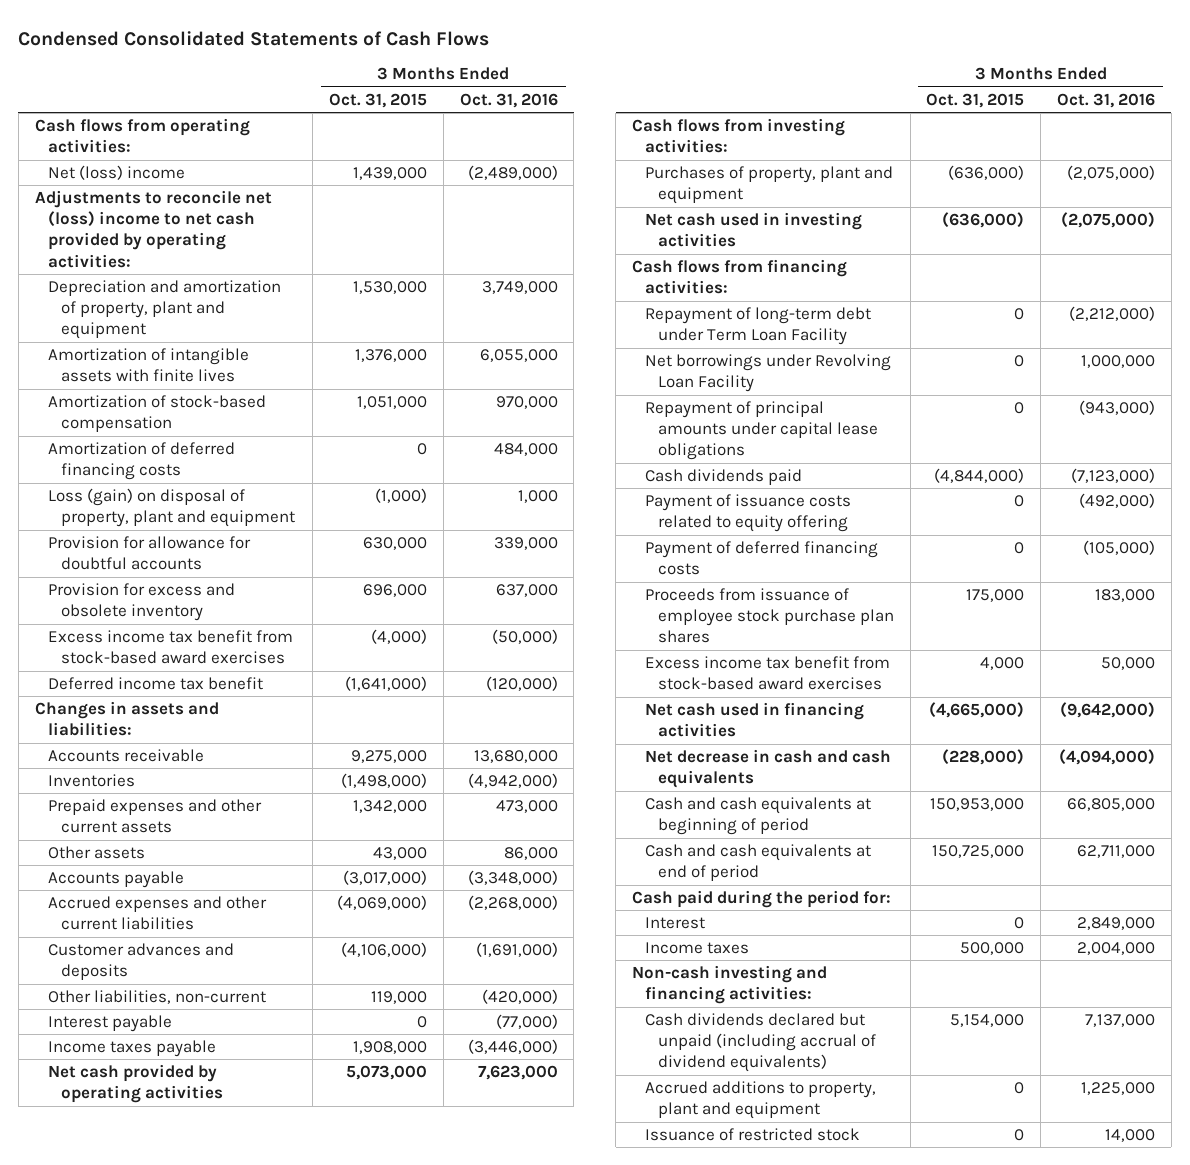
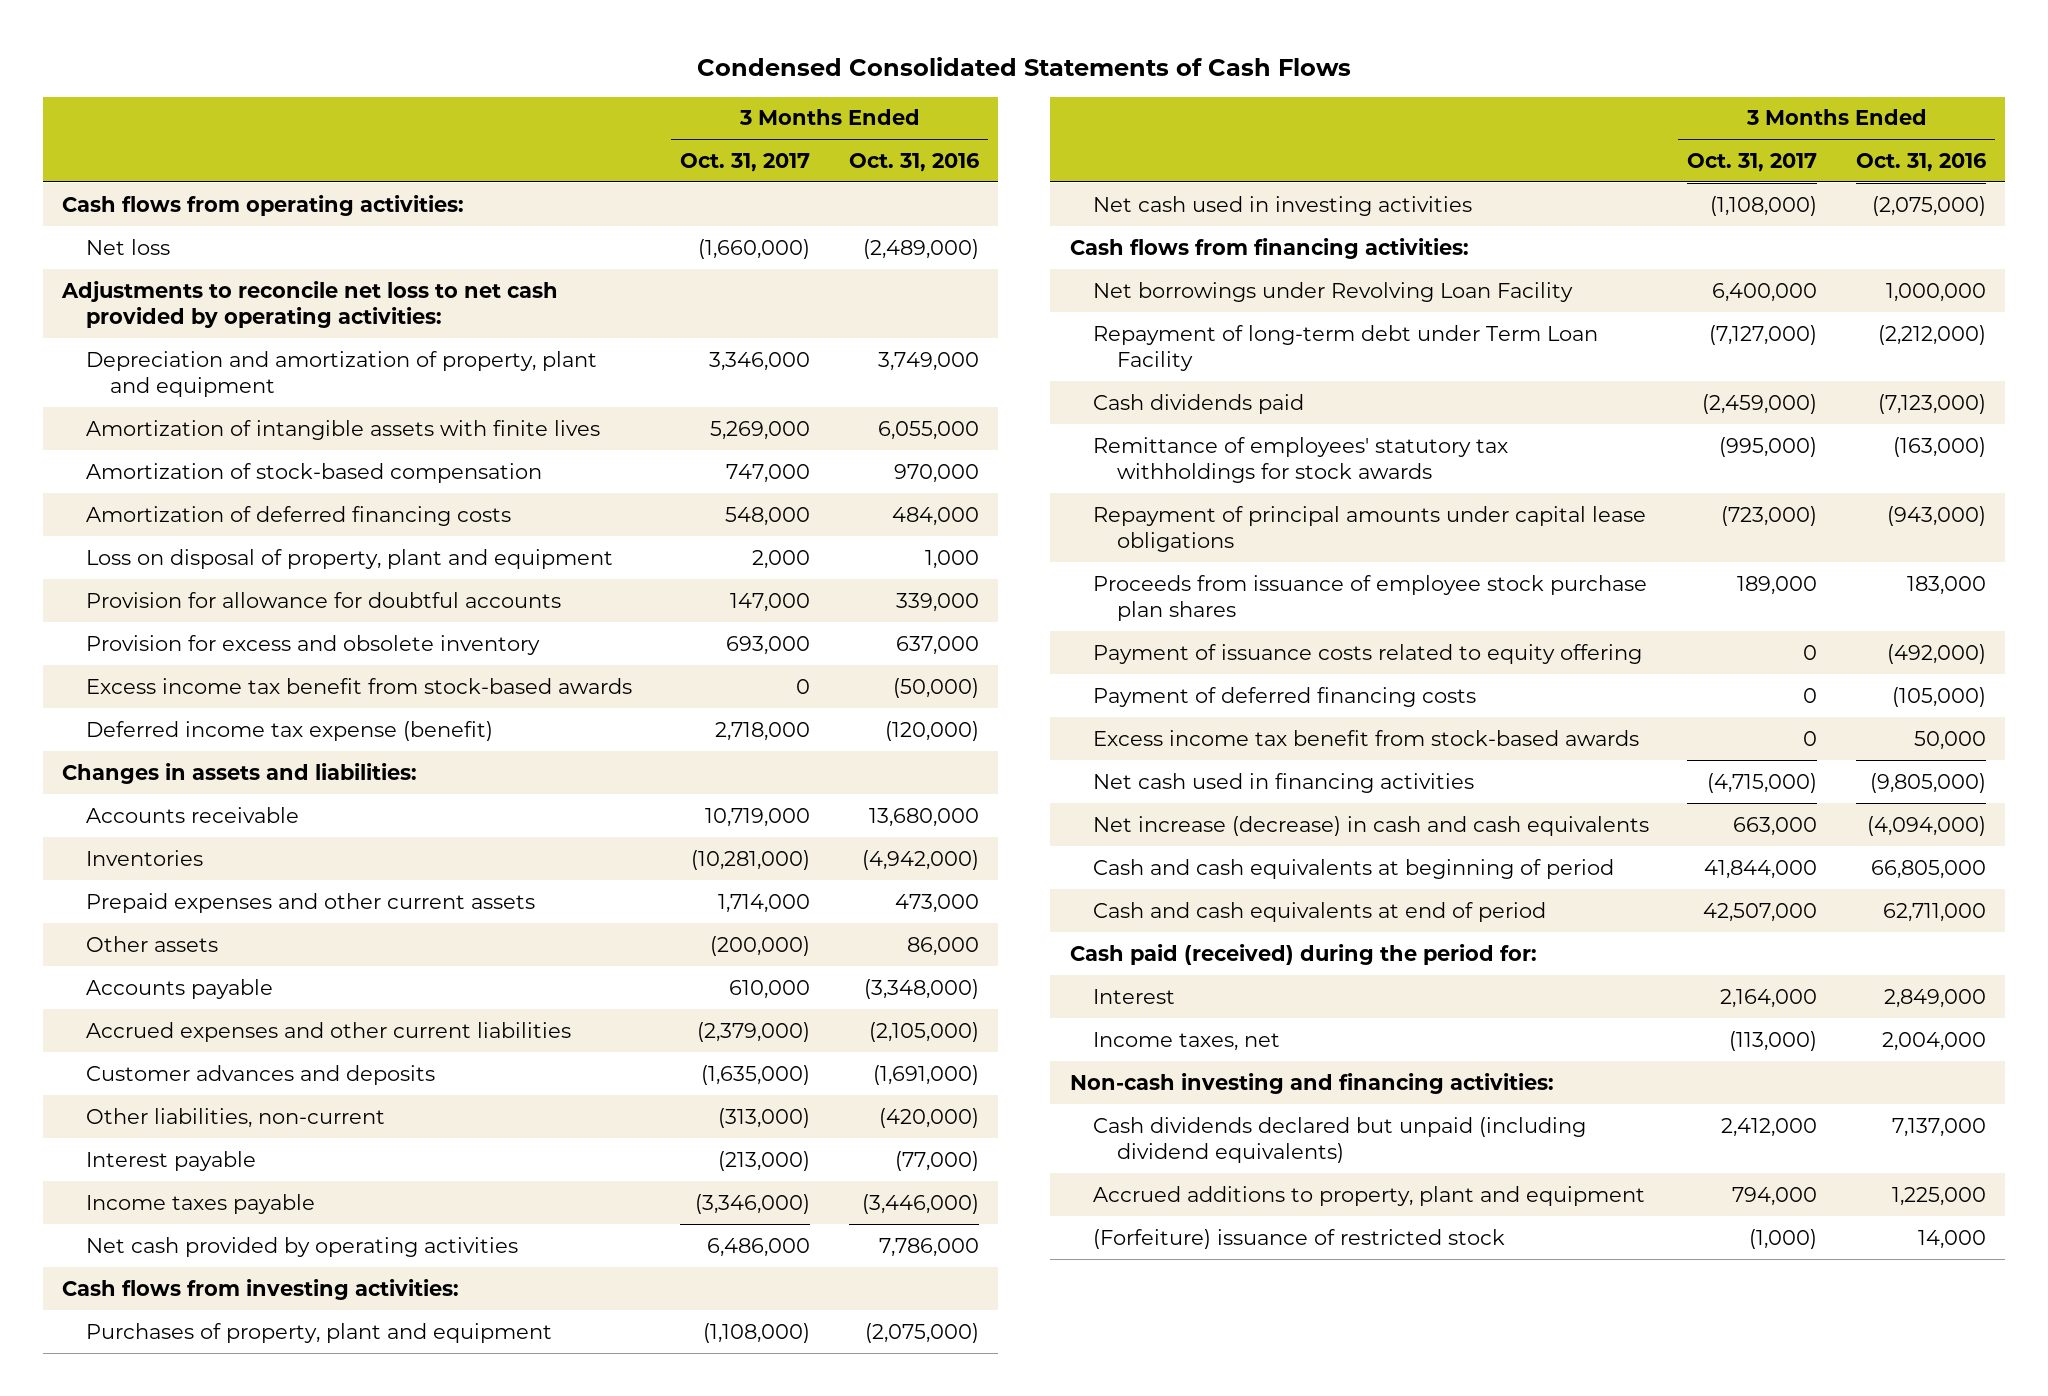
- | 3 Months Ended Oct. 31, 2015 | 3 Months Ended Oct. 31, 2016
+ | 3 Months Ended Oct. 31, 2017 | 3 Months Ended Oct. 31, 2016
- Net (loss) income | 1,439,000 | (2,489,000)
- Adjustments to reconcile net (loss) income to net cash provided by operating activities:
+ Net loss | (1,660,000) | (2,489,000)
+ Adjustments to reconcile net loss to net cash provided by operating activities:
- Loss (gain) on disposal of property, plant and equipment | (1,000) | 1,000
+ Loss on disposal of property, plant and equipment | 2,000 | 1,000
- Excess income tax benefit from stock-based award exercises | (4,000) | (50,000)
- Deferred income tax benefit | (1,641,000) | (120,000)
+ Excess income tax benefit from stock-based awards | 0 | (50,000)
+ Deferred income tax expense (benefit) | 2,718,000 | (120,000)
- Accrued expenses and other current liabilities | (4,069,000) | (2,268,000)
+ Accrued expenses and other current liabilities | (2,379,000) | (2,105,000)
- Net cash provided by operating activities | 5,073,000 | 7,623,000
+ Net cash provided by operating activities | 6,486,000 | 7,786,000
moved down: Repayment of long-term debt under Term Loan Facility | (7,127,000) | (2,212,000)
+ Remittance of employees' statutory tax withholdings for stock awards | (995,000) | (163,000)
moved down: Repayment of principal amounts under capital lease obligations | (723,000) | (943,000)
moved up: Proceeds from issuance of employee stock purchase plan shares | 189,000 | 183,000
- Excess income tax benefit from stock-based award exercises | 4,000 | 50,000
- Net cash used in financing activities | (4,665,000) | (9,642,000)
- Net decrease in cash and cash equivalents | (228,000) | (4,094,000)
+ Excess income tax benefit from stock-based awards | 0 | 50,000
+ Net cash used in financing activities | (4,715,000) | (9,805,000)
+ Net increase (decrease) in cash and cash equivalents | 663,000 | (4,094,000)
- Cash paid during the period for:
+ Cash paid (received) during the period for:
- Income taxes | 500,000 | 2,004,000
+ Income taxes, net | (113,000) | 2,004,000
- Cash dividends declared but unpaid (including accrual of dividend equivalents) | 5,154,000 | 7,137,000
+ Cash dividends declared but unpaid (including dividend equivalents) | 2,412,000 | 7,137,000
- Issuance of restricted stock | 0 | 14,000
+ (Forfeiture) issuance of restricted stock | (1,000) | 14,000

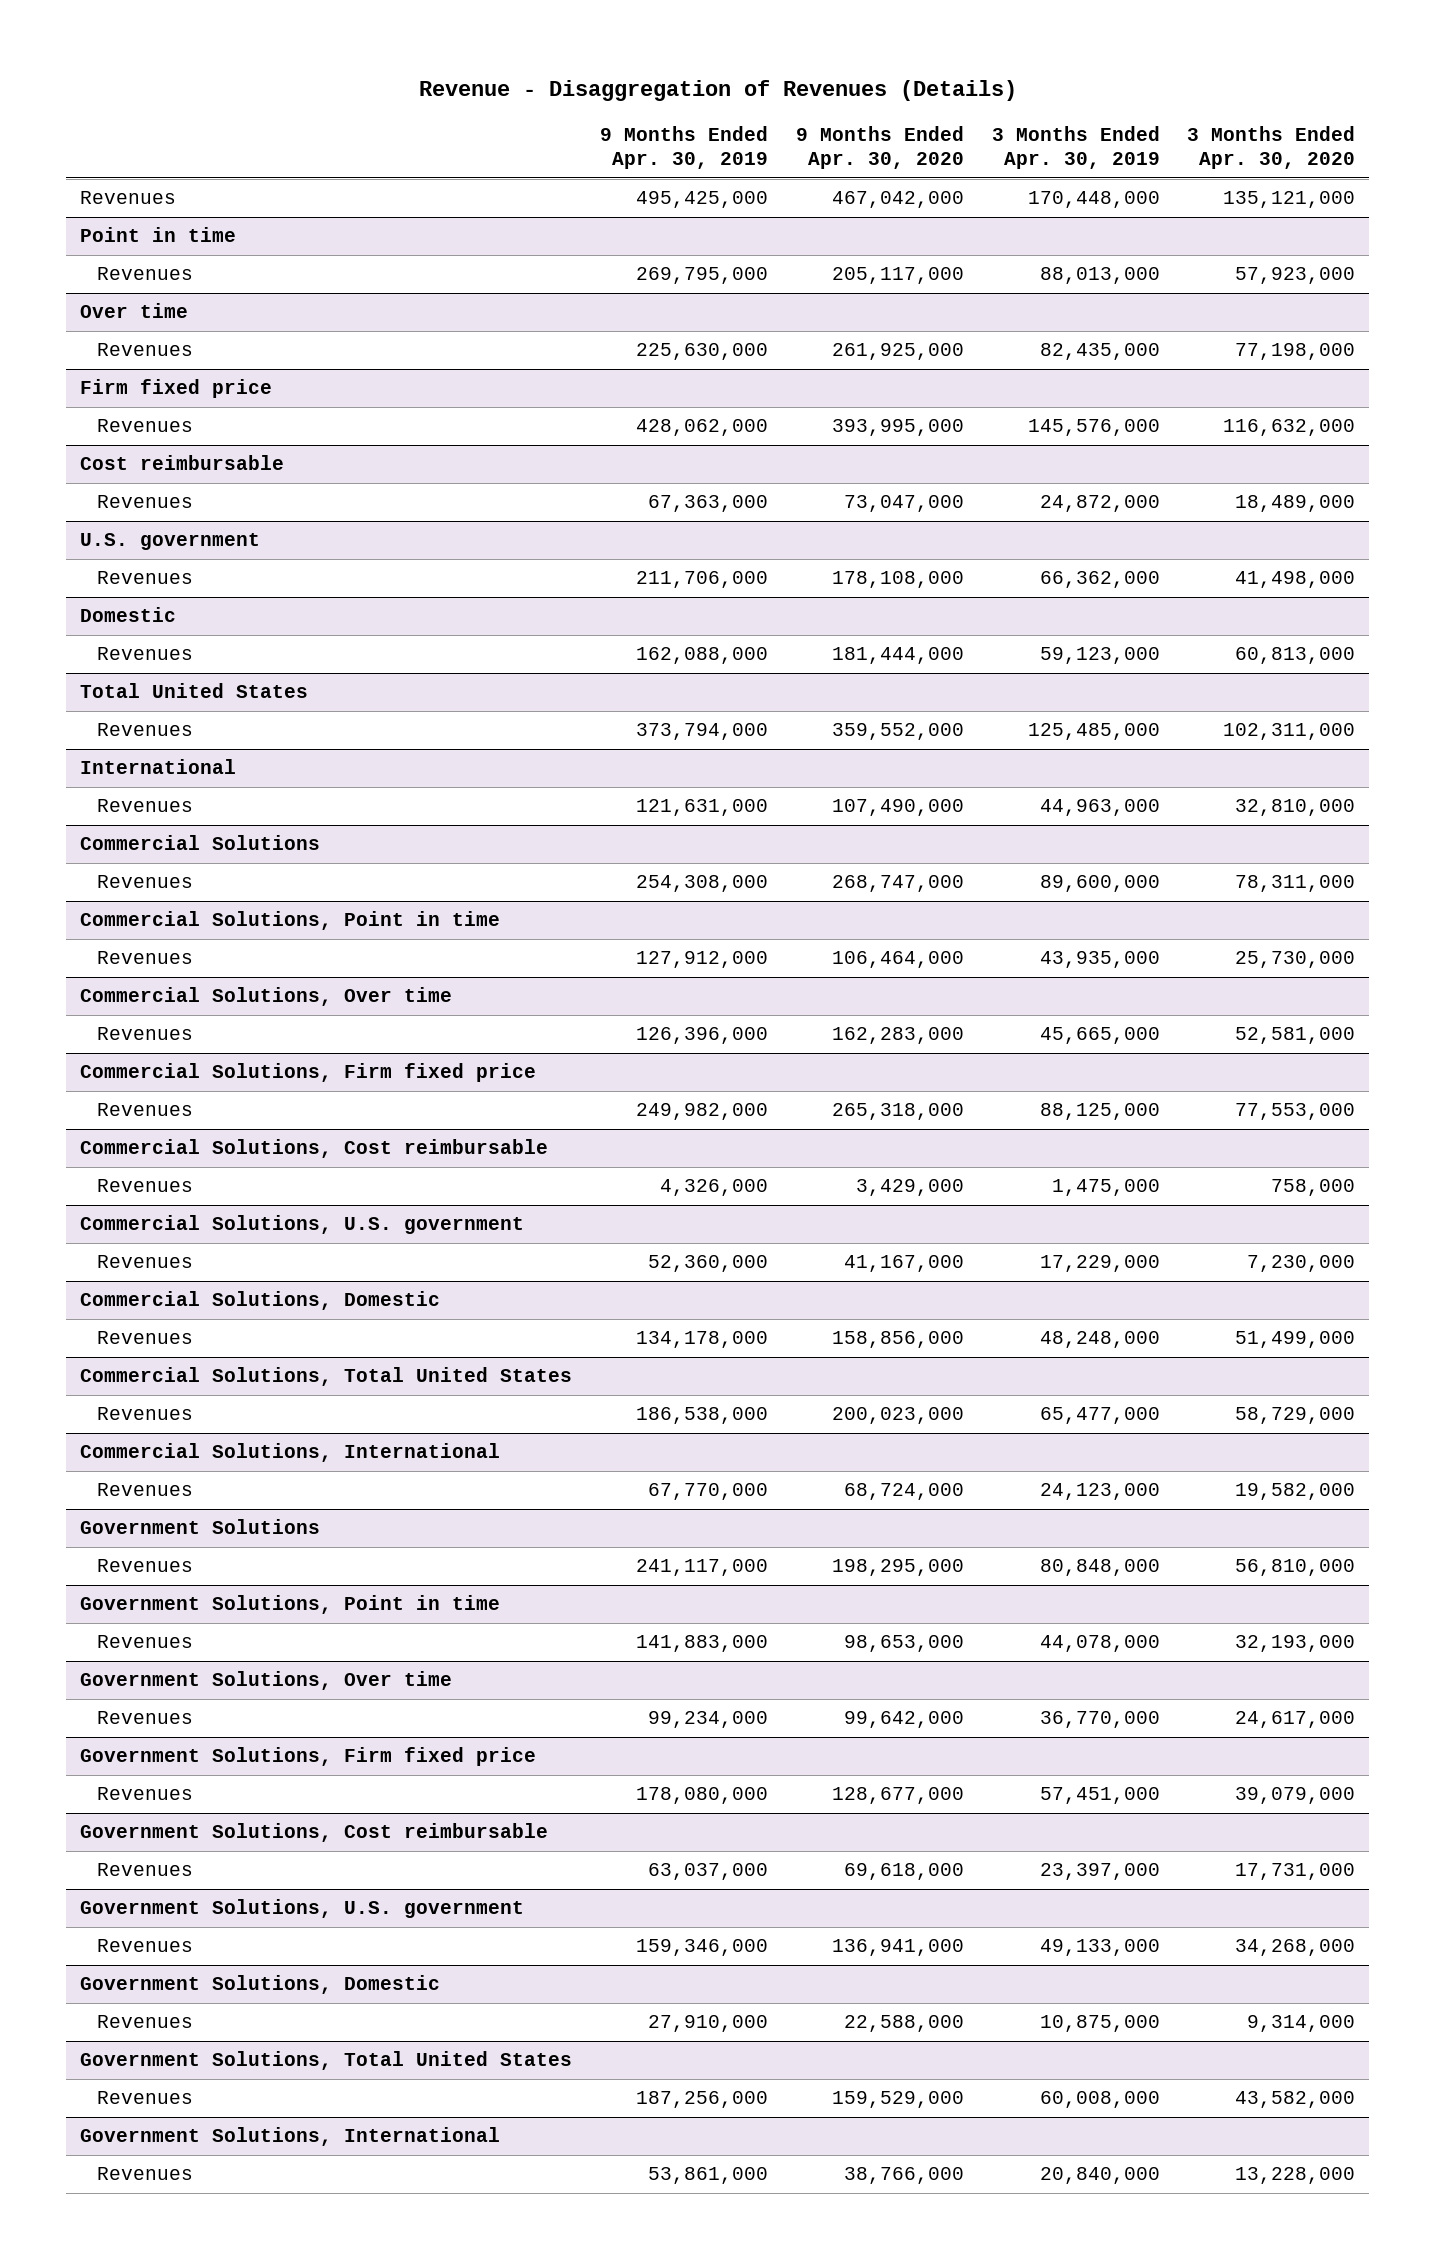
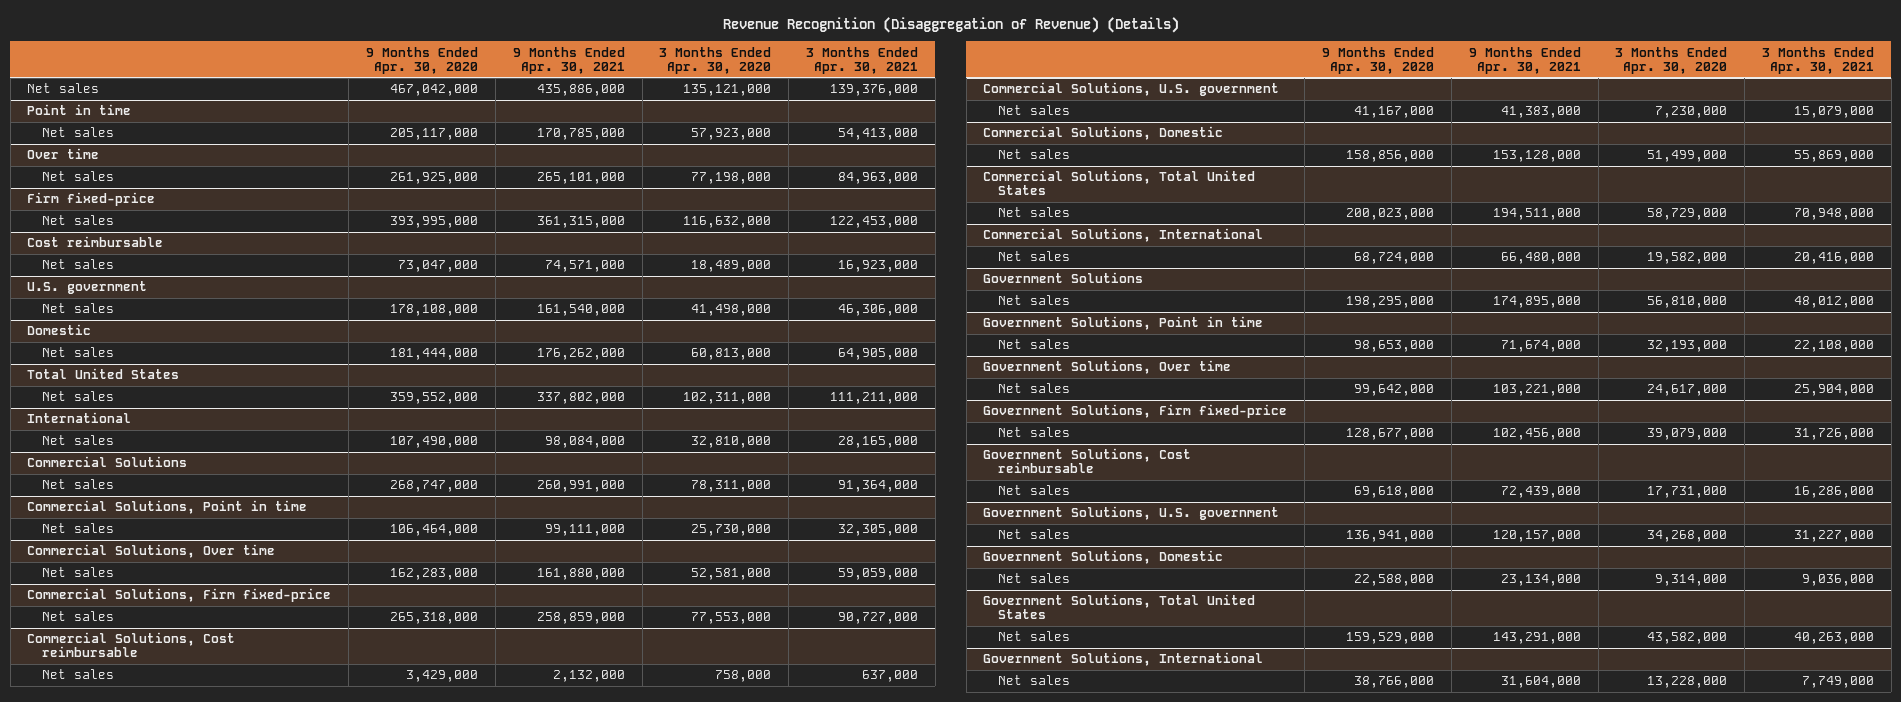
- Revenue - Disaggregation of Revenues (Details)
+ Revenue Recognition (Disaggregation of Revenue) (Details)
- | 9 Months Ended Apr. 30, 2019 | 9 Months Ended Apr. 30, 2020 | 3 Months Ended Apr. 30, 2019 | 3 Months Ended Apr. 30, 2020
+ | 9 Months Ended Apr. 30, 2020 | 9 Months Ended Apr. 30, 2021 | 3 Months Ended Apr. 30, 2020 | 3 Months Ended Apr. 30, 2021
- Revenues | 495,425,000 | 467,042,000 | 170,448,000 | 135,121,000
+ Net sales | 467,042,000 | 435,886,000 | 135,121,000 | 139,376,000
@ Point in time
- Revenues | 269,795,000 | 205,117,000 | 88,013,000 | 57,923,000
+ Net sales | 205,117,000 | 170,785,000 | 57,923,000 | 54,413,000
@ Over time
- Revenues | 225,630,000 | 261,925,000 | 82,435,000 | 77,198,000
- Firm fixed price
- Revenues | 428,062,000 | 393,995,000 | 145,576,000 | 116,632,000
@ Over time
+ Net sales | 261,925,000 | 265,101,000 | 77,198,000 | 84,963,000
+ Firm fixed-price
+ Net sales | 393,995,000 | 361,315,000 | 116,632,000 | 122,453,000
@ Cost reimbursable
- Revenues | 67,363,000 | 73,047,000 | 24,872,000 | 18,489,000
+ Net sales | 73,047,000 | 74,571,000 | 18,489,000 | 16,923,000
@ U.S. government
- Revenues | 211,706,000 | 178,108,000 | 66,362,000 | 41,498,000
+ Net sales | 178,108,000 | 161,540,000 | 41,498,000 | 46,306,000
@ Domestic
- Revenues | 162,088,000 | 181,444,000 | 59,123,000 | 60,813,000
+ Net sales | 181,444,000 | 176,262,000 | 60,813,000 | 64,905,000
@ Total United States
- Revenues | 373,794,000 | 359,552,000 | 125,485,000 | 102,311,000
+ Net sales | 359,552,000 | 337,802,000 | 102,311,000 | 111,211,000
@ International
- Revenues | 121,631,000 | 107,490,000 | 44,963,000 | 32,810,000
+ Net sales | 107,490,000 | 98,084,000 | 32,810,000 | 28,165,000
@ Commercial Solutions
- Revenues | 254,308,000 | 268,747,000 | 89,600,000 | 78,311,000
+ Net sales | 268,747,000 | 260,991,000 | 78,311,000 | 91,364,000
@ Commercial Solutions, Point in time
- Revenues | 127,912,000 | 106,464,000 | 43,935,000 | 25,730,000
+ Net sales | 106,464,000 | 99,111,000 | 25,730,000 | 32,305,000
@ Commercial Solutions, Over time
- Revenues | 126,396,000 | 162,283,000 | 45,665,000 | 52,581,000
- Commercial Solutions, Firm fixed price
- Revenues | 249,982,000 | 265,318,000 | 88,125,000 | 77,553,000
@ Commercial Solutions, Over time
+ Net sales | 162,283,000 | 161,880,000 | 52,581,000 | 59,059,000
+ Commercial Solutions, Firm fixed-price
+ Net sales | 265,318,000 | 258,859,000 | 77,553,000 | 90,727,000
@ Commercial Solutions, Cost reimbursable
- Revenues | 4,326,000 | 3,429,000 | 1,475,000 | 758,000
+ Net sales | 3,429,000 | 2,132,000 | 758,000 | 637,000
@ Commercial Solutions, U.S. government
- Revenues | 52,360,000 | 41,167,000 | 17,229,000 | 7,230,000
+ Net sales | 41,167,000 | 41,383,000 | 7,230,000 | 15,079,000
@ Commercial Solutions, Domestic
- Revenues | 134,178,000 | 158,856,000 | 48,248,000 | 51,499,000
+ Net sales | 158,856,000 | 153,128,000 | 51,499,000 | 55,869,000
@ Commercial Solutions, Total United States
- Revenues | 186,538,000 | 200,023,000 | 65,477,000 | 58,729,000
+ Net sales | 200,023,000 | 194,511,000 | 58,729,000 | 70,948,000
@ Commercial Solutions, International
- Revenues | 67,770,000 | 68,724,000 | 24,123,000 | 19,582,000
+ Net sales | 68,724,000 | 66,480,000 | 19,582,000 | 20,416,000
@ Government Solutions
- Revenues | 241,117,000 | 198,295,000 | 80,848,000 | 56,810,000
+ Net sales | 198,295,000 | 174,895,000 | 56,810,000 | 48,012,000
@ Government Solutions, Point in time
- Revenues | 141,883,000 | 98,653,000 | 44,078,000 | 32,193,000
+ Net sales | 98,653,000 | 71,674,000 | 32,193,000 | 22,108,000
@ Government Solutions, Over time
- Revenues | 99,234,000 | 99,642,000 | 36,770,000 | 24,617,000
- Government Solutions, Firm fixed price
- Revenues | 178,080,000 | 128,677,000 | 57,451,000 | 39,079,000
@ Government Solutions, Over time
+ Net sales | 99,642,000 | 103,221,000 | 24,617,000 | 25,904,000
+ Government Solutions, Firm fixed-price
+ Net sales | 128,677,000 | 102,456,000 | 39,079,000 | 31,726,000
@ Government Solutions, Cost reimbursable
- Revenues | 63,037,000 | 69,618,000 | 23,397,000 | 17,731,000
+ Net sales | 69,618,000 | 72,439,000 | 17,731,000 | 16,286,000
@ Government Solutions, U.S. government
- Revenues | 159,346,000 | 136,941,000 | 49,133,000 | 34,268,000
+ Net sales | 136,941,000 | 120,157,000 | 34,268,000 | 31,227,000
@ Government Solutions, Domestic
- Revenues | 27,910,000 | 22,588,000 | 10,875,000 | 9,314,000
+ Net sales | 22,588,000 | 23,134,000 | 9,314,000 | 9,036,000
@ Government Solutions, Total United States
- Revenues | 187,256,000 | 159,529,000 | 60,008,000 | 43,582,000
+ Net sales | 159,529,000 | 143,291,000 | 43,582,000 | 40,263,000
@ Government Solutions, International
- Revenues | 53,861,000 | 38,766,000 | 20,840,000 | 13,228,000
+ Net sales | 38,766,000 | 31,604,000 | 13,228,000 | 7,749,000

